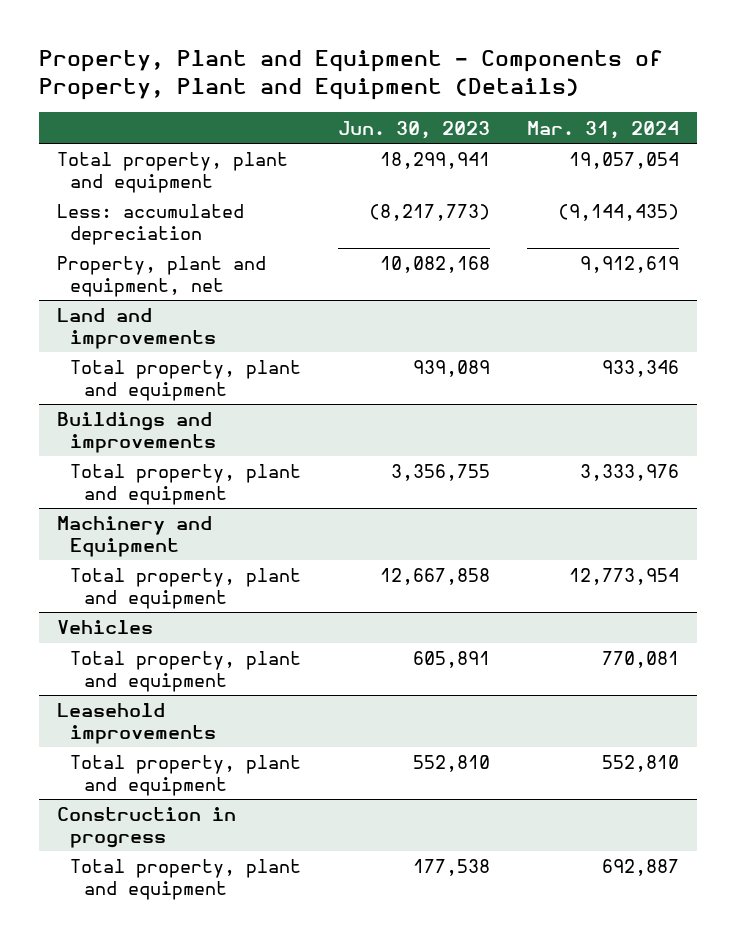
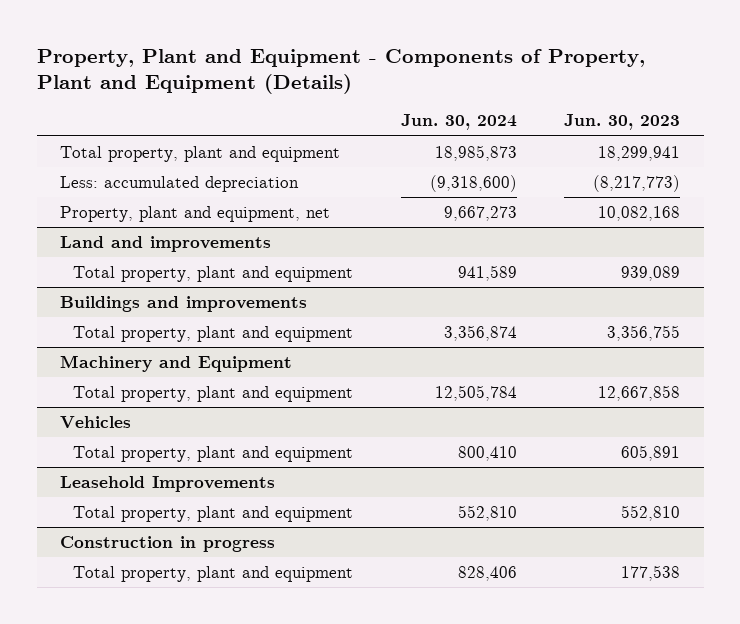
- | Jun. 30, 2023 | Mar. 31, 2024
+ | Jun. 30, 2024 | Jun. 30, 2023
- Leasehold improvements
+ Leasehold Improvements

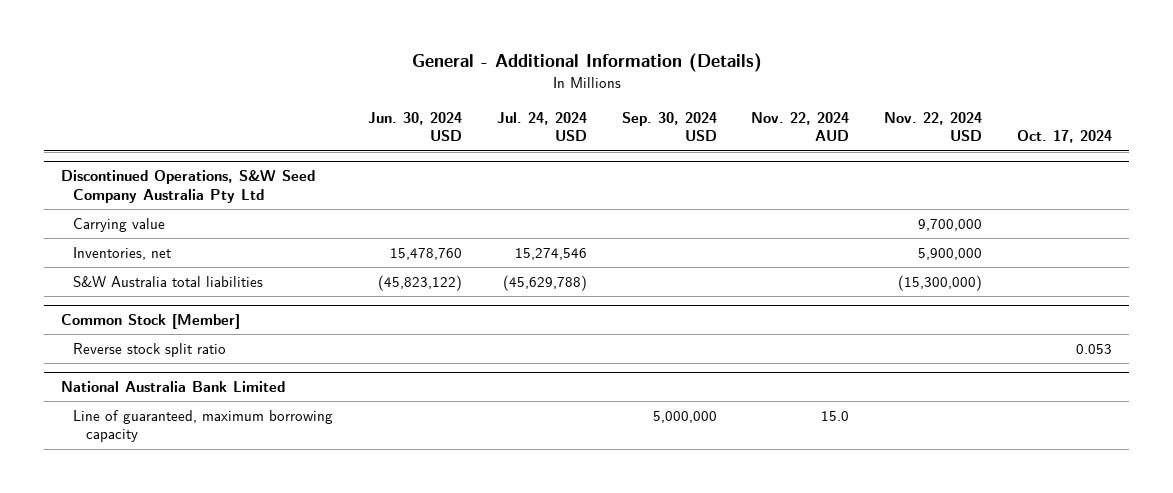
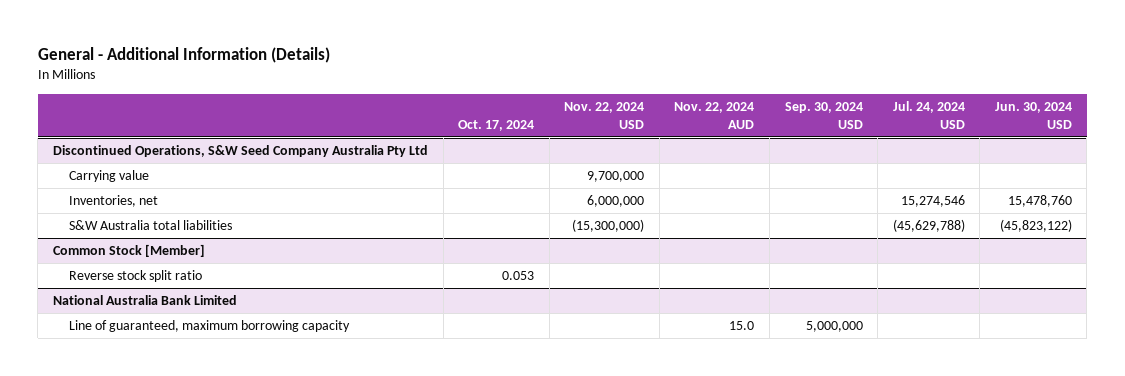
- | Jun. 30, 2024 USD | Jul. 24, 2024 USD | Sep. 30, 2024 USD | Nov. 22, 2024 AUD | Nov. 22, 2024 USD | Oct. 17, 2024
+ | Oct. 17, 2024 | Nov. 22, 2024 USD | Nov. 22, 2024 AUD | Sep. 30, 2024 USD | Jul. 24, 2024 USD | Jun. 30, 2024 USD
@ Discontinued Operations, S&W Seed Company Australia Pty Ltd
- Inventories, net | 15,478,760 | 15,274,546 | | | 5,900,000 |
+ Inventories, net | | 6,000,000 | | | 15,274,546 | 15,478,760

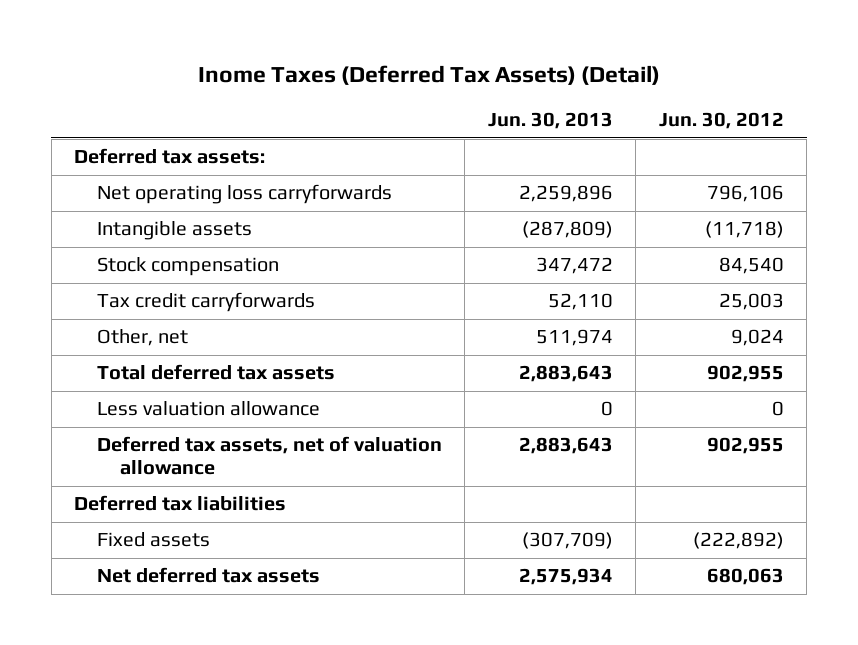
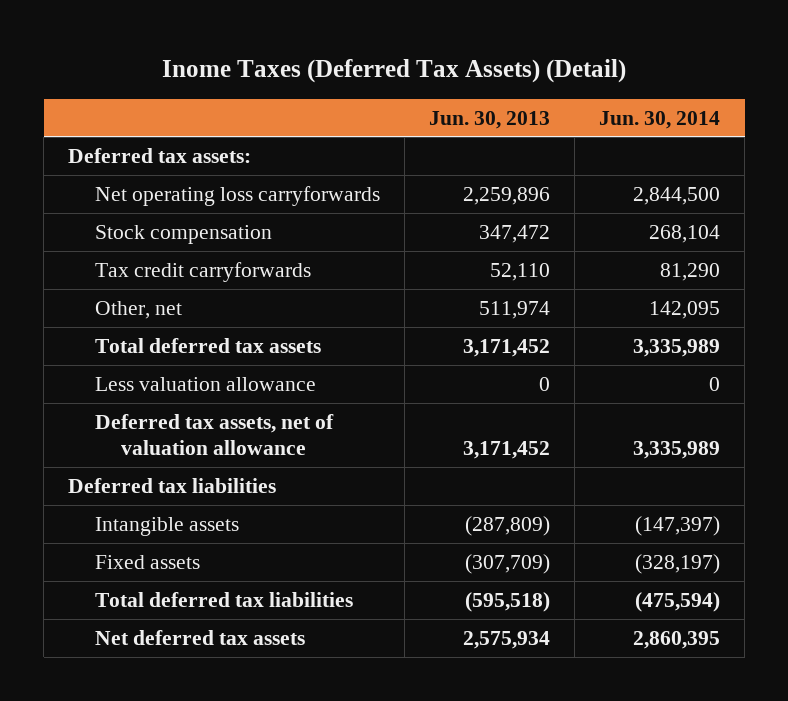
- | Jun. 30, 2013 | Jun. 30, 2012
+ | Jun. 30, 2013 | Jun. 30, 2014
- Total deferred tax assets | 2,883,643 | 902,955
+ Total deferred tax assets | 3,171,452 | 3,335,989
- Deferred tax assets, net of valuation allowance | 2,883,643 | 902,955
+ Deferred tax assets, net of valuation allowance | 3,171,452 | 3,335,989
moved down: Intangible assets | (287,809) | (147,397)
+ Total deferred tax liabilities | (595,518) | (475,594)

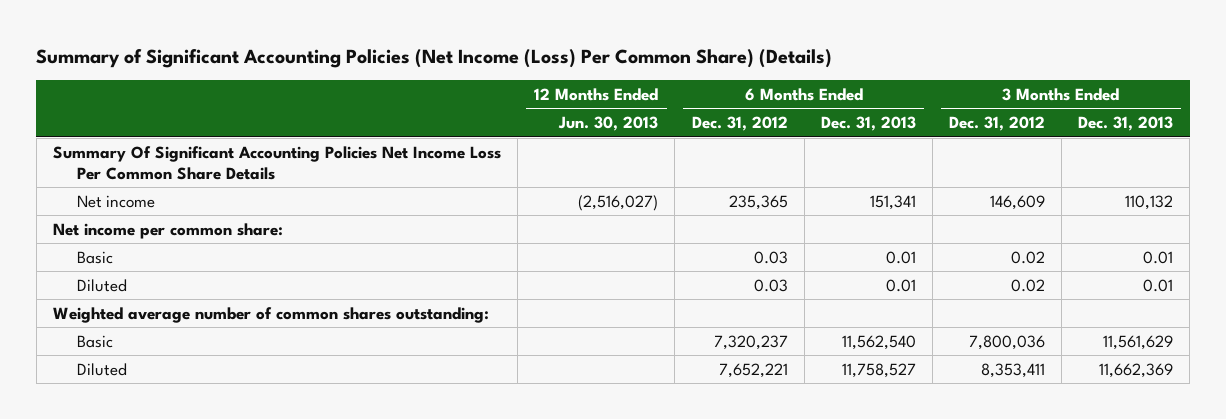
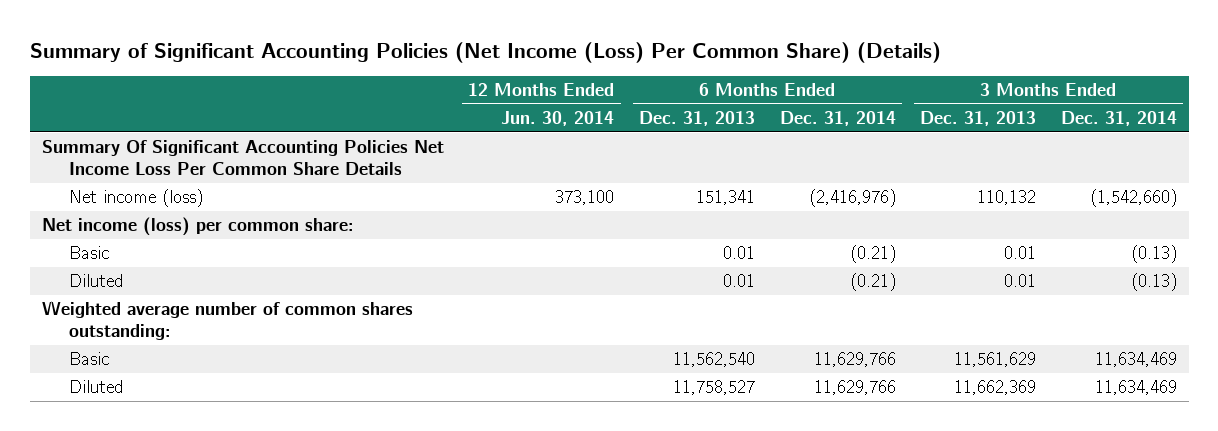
- | 12 Months Ended Jun. 30, 2013 | 6 Months Ended Dec. 31, 2012 | 6 Months Ended Dec. 31, 2013 | 3 Months Ended Dec. 31, 2012 | 3 Months Ended Dec. 31, 2013
+ | 12 Months Ended Jun. 30, 2014 | 6 Months Ended Dec. 31, 2013 | 6 Months Ended Dec. 31, 2014 | 3 Months Ended Dec. 31, 2013 | 3 Months Ended Dec. 31, 2014
- Net income | (2,516,027) | 235,365 | 151,341 | 146,609 | 110,132
- Net income per common share:
+ Net income (loss) | 373,100 | 151,341 | (2,416,976) | 110,132 | (1,542,660)
+ Net income (loss) per common share:

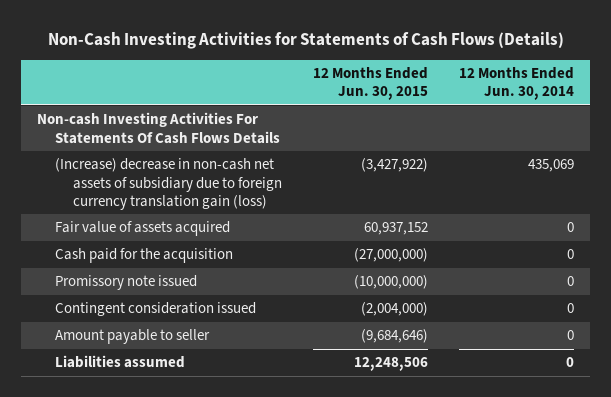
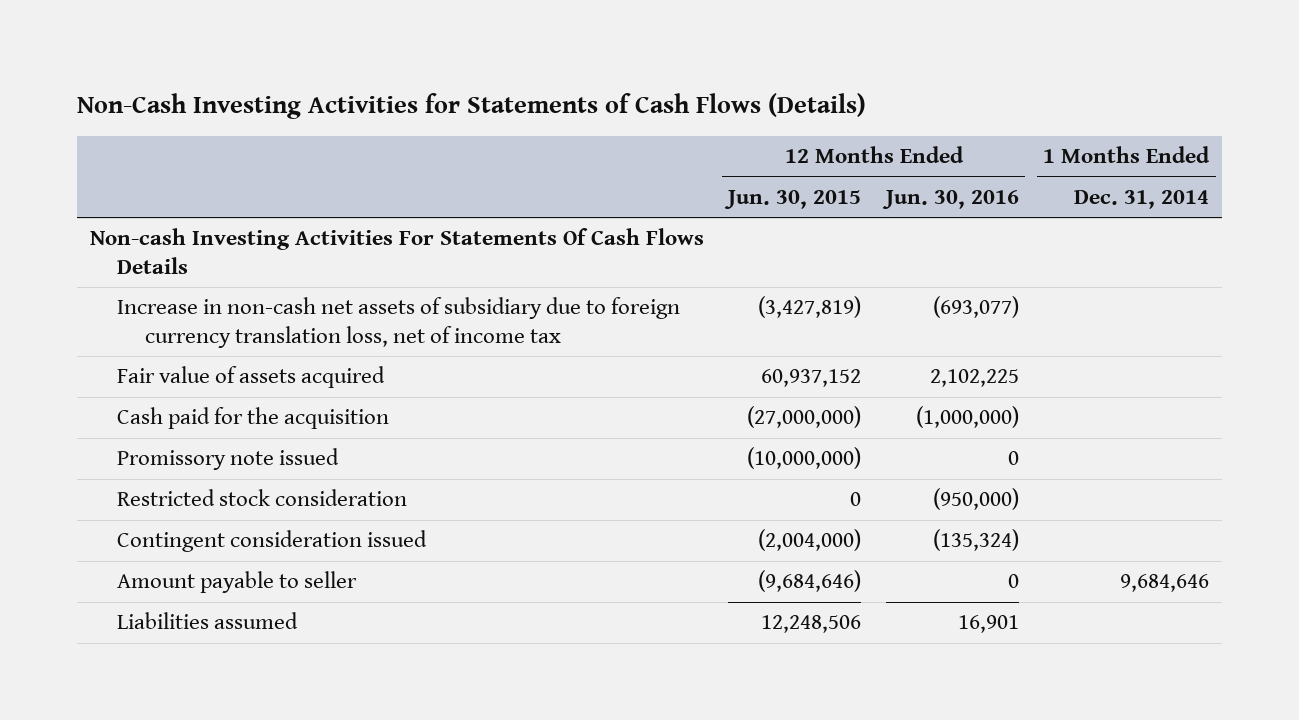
- | 12 Months Ended Jun. 30, 2015 | 12 Months Ended Jun. 30, 2014
+ | 12 Months Ended Jun. 30, 2015 | 12 Months Ended Jun. 30, 2016 | 1 Months Ended Dec. 31, 2014
- (Increase) decrease in non-cash net assets of subsidiary due to foreign currency translation gain (loss) | (3,427,922) | 435,069
+ Increase in non-cash net assets of subsidiary due to foreign currency translation loss, net of income tax | (3,427,819) | (693,077) |
+ Restricted stock consideration | 0 | (950,000) |

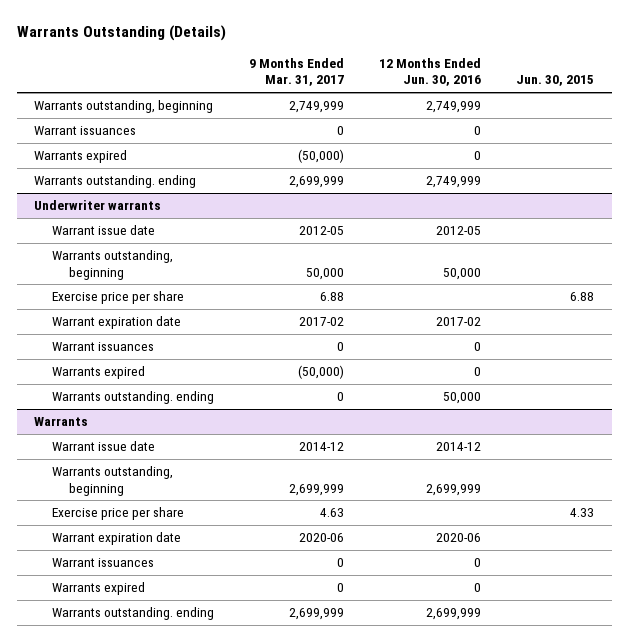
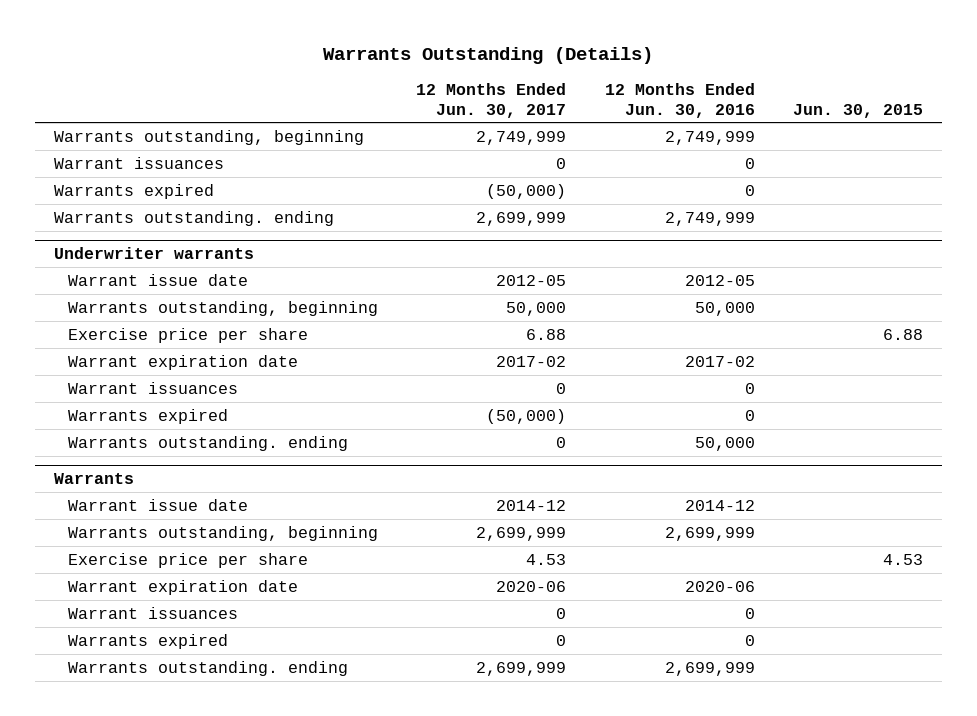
- | 9 Months Ended Mar. 31, 2017 | 12 Months Ended Jun. 30, 2016 | Jun. 30, 2015
+ | 12 Months Ended Jun. 30, 2017 | 12 Months Ended Jun. 30, 2016 | Jun. 30, 2015
@ Warrants
- Exercise price per share | 4.63 | | 4.33
+ Exercise price per share | 4.53 | | 4.53

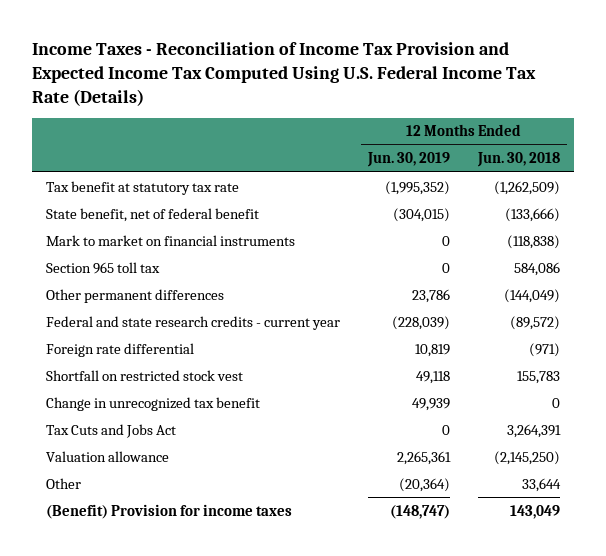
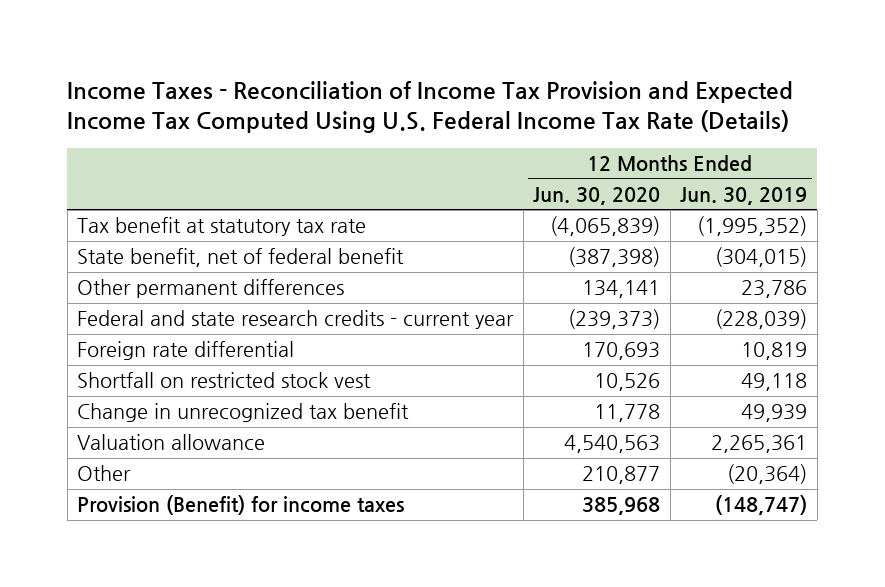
- | 12 Months Ended Jun. 30, 2019 | 12 Months Ended Jun. 30, 2018
+ | 12 Months Ended Jun. 30, 2020 | 12 Months Ended Jun. 30, 2019
- Mark to market on financial instruments | 0 | (118,838)
- Section 965 toll tax | 0 | 584,086
- Tax Cuts and Jobs Act | 0 | 3,264,391
- (Benefit) Provision for income taxes | (148,747) | 143,049
+ Provision (Benefit) for income taxes | 385,968 | (148,747)

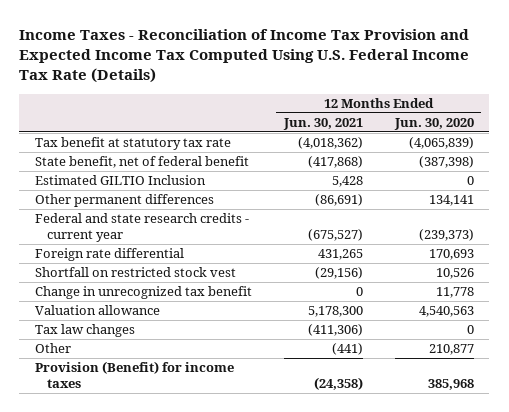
- | 12 Months Ended Jun. 30, 2020 | 12 Months Ended Jun. 30, 2019
+ | 12 Months Ended Jun. 30, 2021 | 12 Months Ended Jun. 30, 2020
+ Estimated GILTIO Inclusion | 5,428 | 0
+ Tax law changes | (411,306) | 0

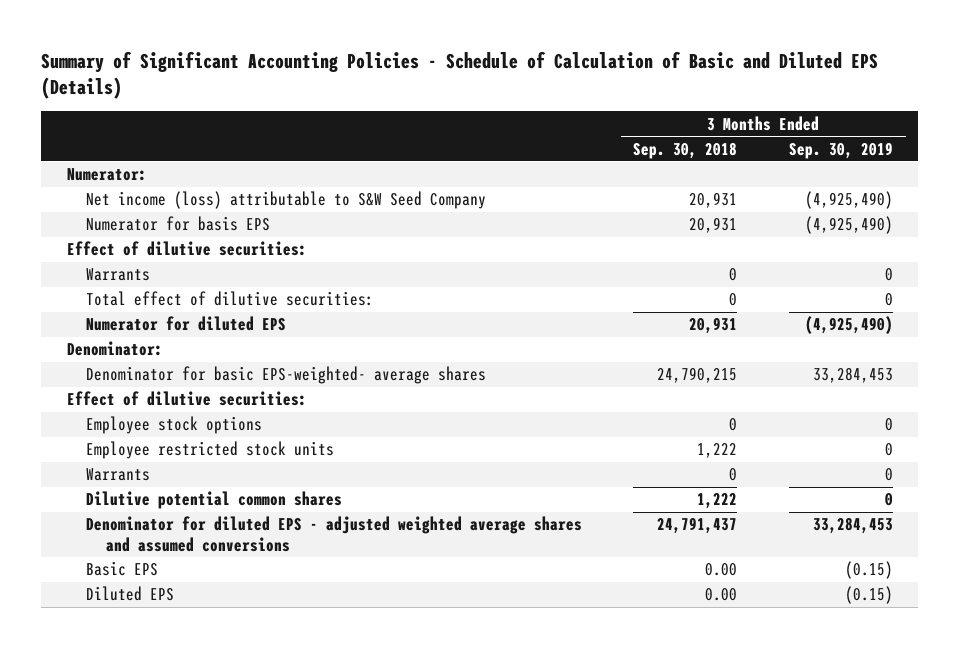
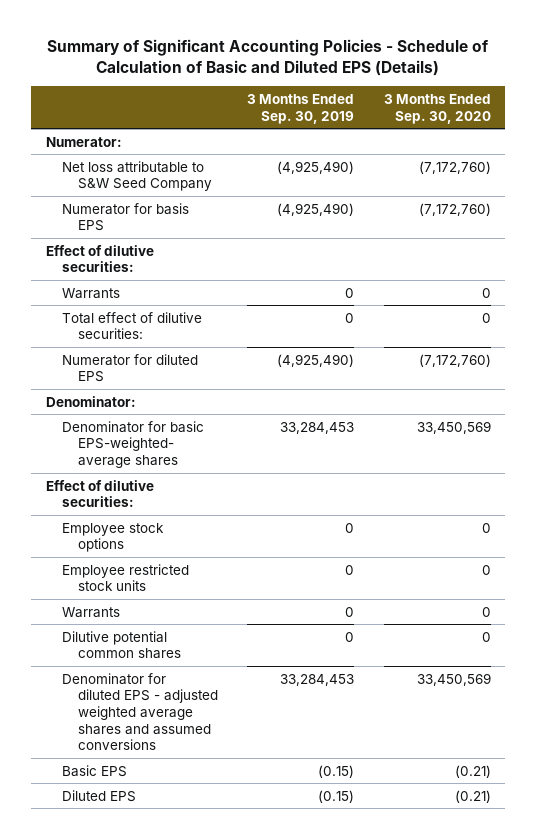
- | 3 Months Ended Sep. 30, 2018 | 3 Months Ended Sep. 30, 2019
+ | 3 Months Ended Sep. 30, 2019 | 3 Months Ended Sep. 30, 2020
- Net income (loss) attributable to S&W Seed Company | 20,931 | (4,925,490)
+ Net loss attributable to S&W Seed Company | (4,925,490) | (7,172,760)

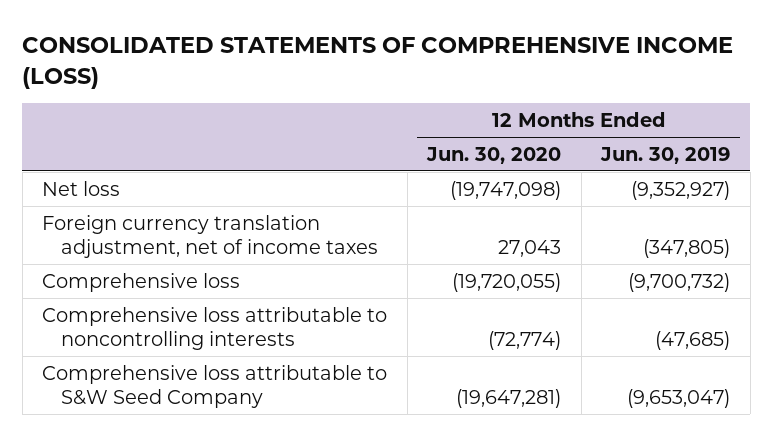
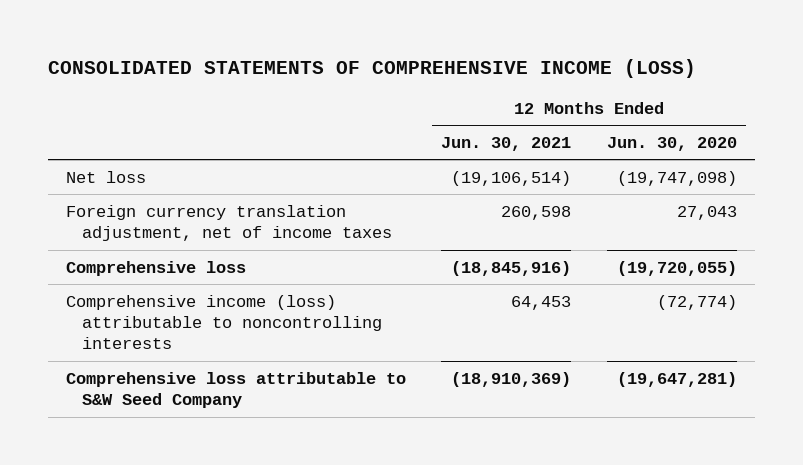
- | 12 Months Ended Jun. 30, 2020 | 12 Months Ended Jun. 30, 2019
+ | 12 Months Ended Jun. 30, 2021 | 12 Months Ended Jun. 30, 2020
- Comprehensive loss attributable to noncontrolling interests | (72,774) | (47,685)
+ Comprehensive income (loss) attributable to noncontrolling interests | 64,453 | (72,774)

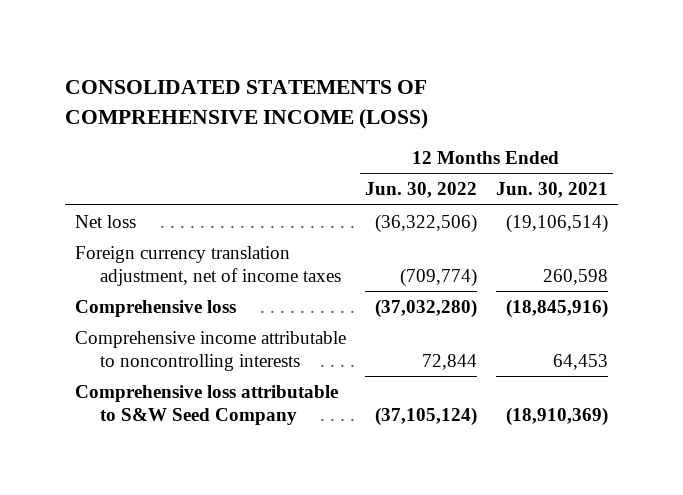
- | 12 Months Ended Jun. 30, 2021 | 12 Months Ended Jun. 30, 2020
+ | 12 Months Ended Jun. 30, 2022 | 12 Months Ended Jun. 30, 2021
- Comprehensive income (loss) attributable to noncontrolling interests | 64,453 | (72,774)
+ Comprehensive income attributable to noncontrolling interests | 72,844 | 64,453

